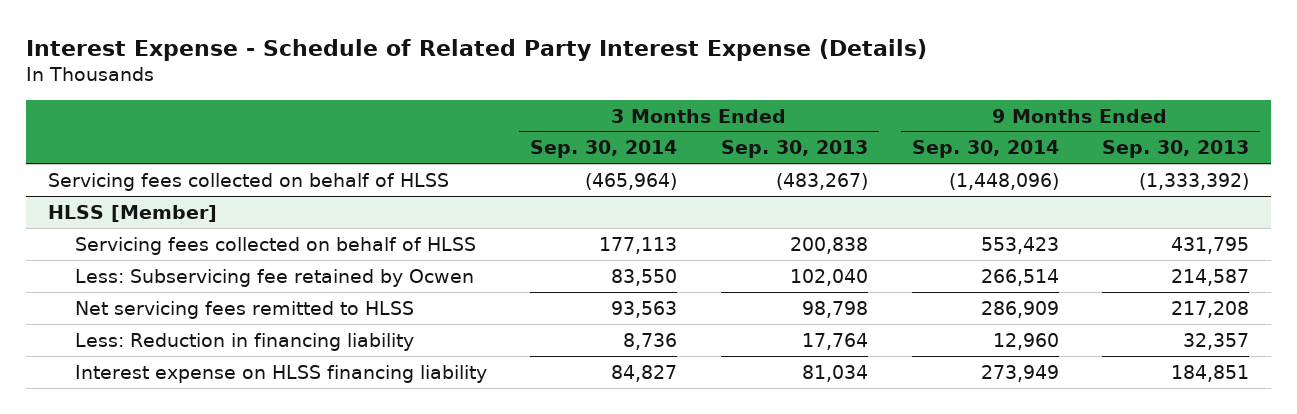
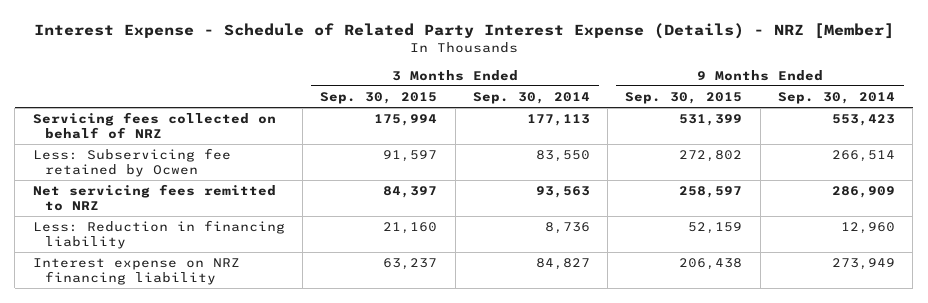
- Interest Expense - Schedule of Related Party Interest Expense (Details)
+ Interest Expense - Schedule of Related Party Interest Expense (Details) - NRZ [Member]
- | 3 Months Ended Sep. 30, 2014 | 3 Months Ended Sep. 30, 2013 | 9 Months Ended Sep. 30, 2014 | 9 Months Ended Sep. 30, 2013
+ | 3 Months Ended Sep. 30, 2015 | 3 Months Ended Sep. 30, 2014 | 9 Months Ended Sep. 30, 2015 | 9 Months Ended Sep. 30, 2014
- Servicing fees collected on behalf of HLSS | (465,964) | (483,267) | (1,448,096) | (1,333,392)
- HLSS [Member]
- Servicing fees collected on behalf of HLSS | 177,113 | 200,838 | 553,423 | 431,795
+ Servicing fees collected on behalf of NRZ | 175,994 | 177,113 | 531,399 | 553,423
- Net servicing fees remitted to HLSS | 93,563 | 98,798 | 286,909 | 217,208
+ Net servicing fees remitted to NRZ | 84,397 | 93,563 | 258,597 | 286,909
- Interest expense on HLSS financing liability | 84,827 | 81,034 | 273,949 | 184,851
+ Interest expense on NRZ financing liability | 63,237 | 84,827 | 206,438 | 273,949

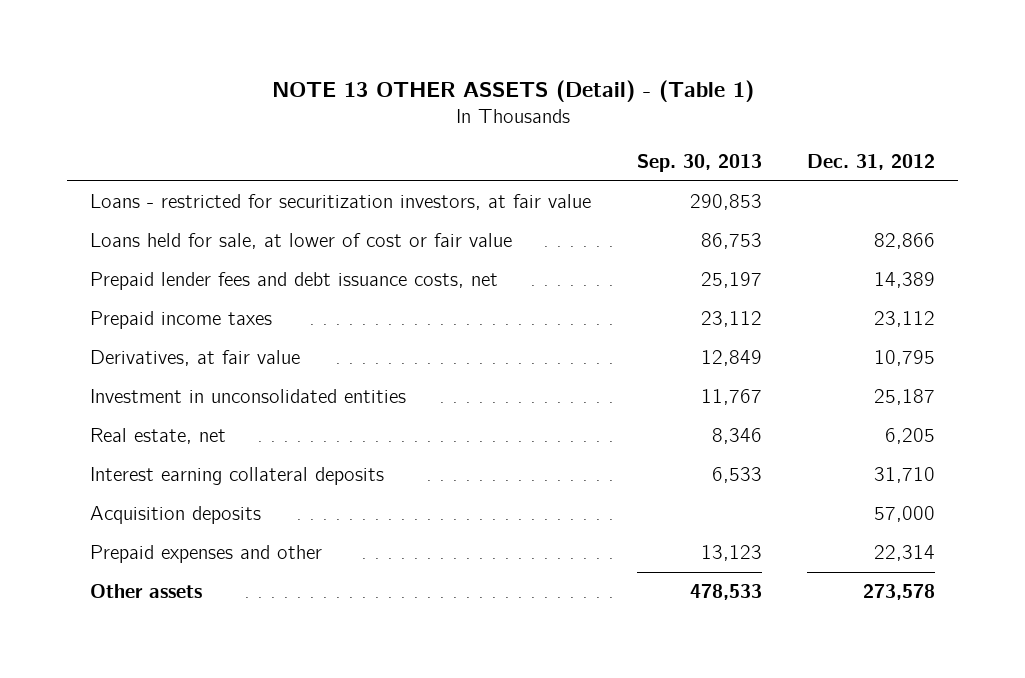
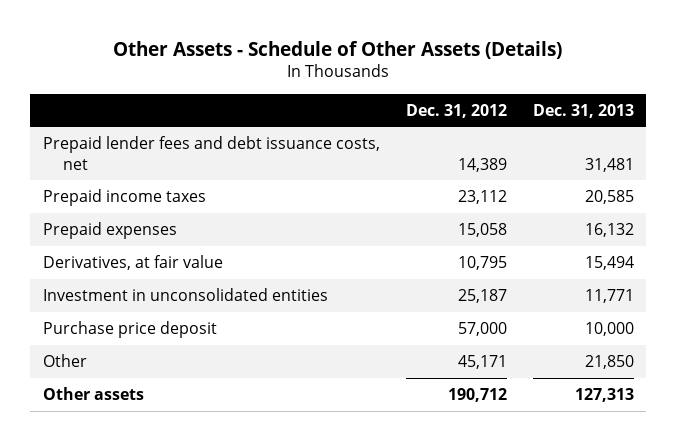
- NOTE 13 OTHER ASSETS (Detail) - (Table 1)
+ Other Assets - Schedule of Other Assets (Details)
- | Sep. 30, 2013 | Dec. 31, 2012
+ | Dec. 31, 2012 | Dec. 31, 2013
- Loans - restricted for securitization investors, at fair value | 290,853 |
- Loans held for sale, at lower of cost or fair value | 86,753 | 82,866
+ Prepaid expenses | 15,058 | 16,132
- Real estate, net | 8,346 | 6,205
- Interest earning collateral deposits | 6,533 | 31,710
- Acquisition deposits | | 57,000
- Prepaid expenses and other | 13,123 | 22,314
- Other assets | 478,533 | 273,578
+ Purchase price deposit | 57,000 | 10,000
+ Other | 45,171 | 21,850
+ Other assets | 190,712 | 127,313

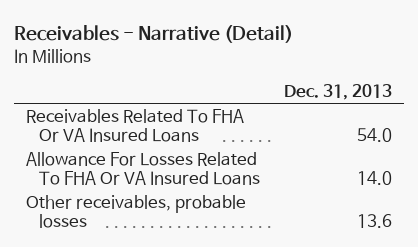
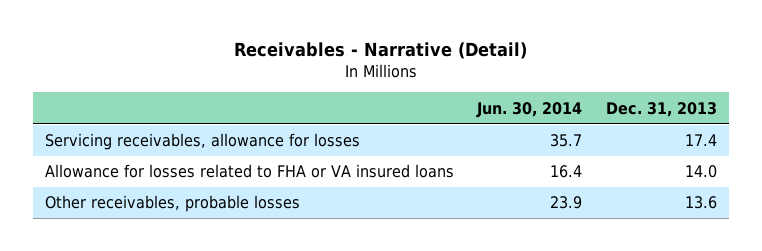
- | Dec. 31, 2013
+ | Jun. 30, 2014 | Dec. 31, 2013
- Receivables Related To FHA Or VA Insured Loans | 54.0
- Allowance For Losses Related To FHA Or VA Insured Loans | 14.0
+ Servicing receivables, allowance for losses | 35.7 | 17.4
+ Allowance for losses related to FHA or VA insured loans | 16.4 | 14.0

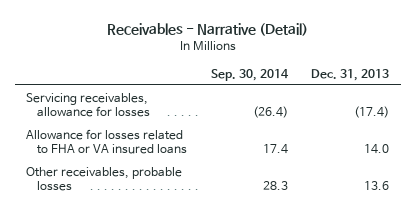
- | Jun. 30, 2014 | Dec. 31, 2013
+ | Sep. 30, 2014 | Dec. 31, 2013
- Servicing receivables, allowance for losses | 35.7 | 17.4
+ Servicing receivables, allowance for losses | (26.4) | (17.4)

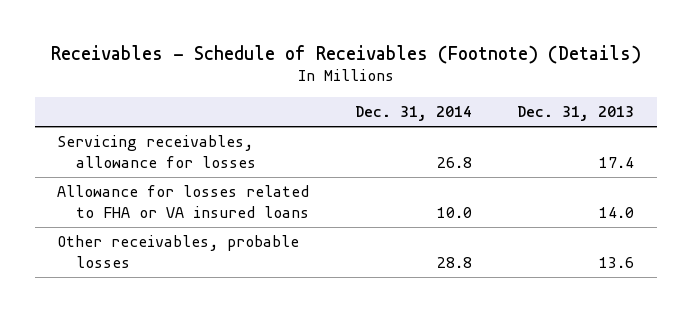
- Receivables - Narrative (Detail)
+ Receivables - Schedule of Receivables (Footnote) (Details)
- | Sep. 30, 2014 | Dec. 31, 2013
+ | Dec. 31, 2014 | Dec. 31, 2013
- Servicing receivables, allowance for losses | (26.4) | (17.4)
+ Servicing receivables, allowance for losses | 26.8 | 17.4

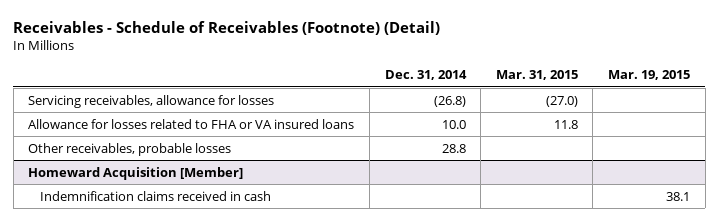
- Receivables - Schedule of Receivables (Footnote) (Details)
+ Receivables - Schedule of Receivables (Footnote) (Detail)
- | Dec. 31, 2014 | Dec. 31, 2013
+ | Dec. 31, 2014 | Mar. 31, 2015 | Mar. 19, 2015
- Servicing receivables, allowance for losses | 26.8 | 17.4
+ Servicing receivables, allowance for losses | (26.8) | (27.0) |
+ Homeward Acquisition [Member]
+ Indemnification claims received in cash | | | 38.1

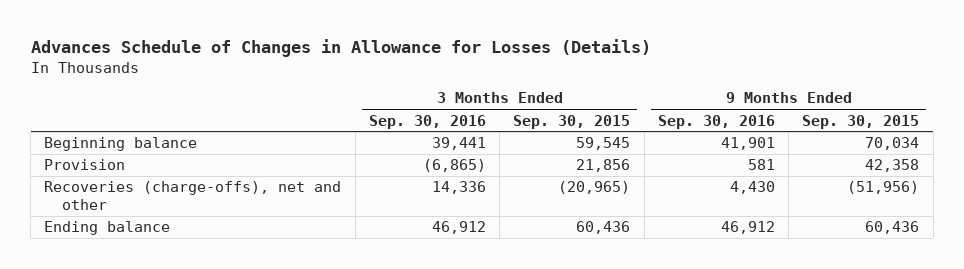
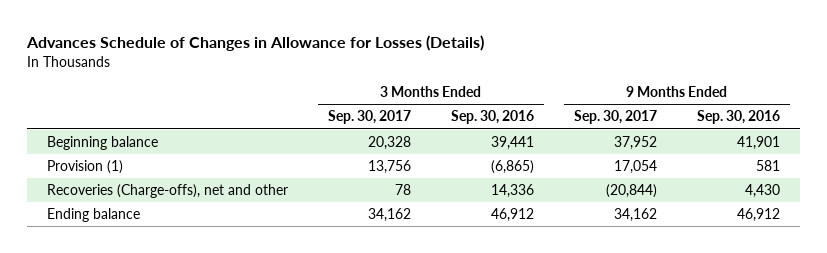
- | 3 Months Ended Sep. 30, 2016 | 3 Months Ended Sep. 30, 2015 | 9 Months Ended Sep. 30, 2016 | 9 Months Ended Sep. 30, 2015
+ | 3 Months Ended Sep. 30, 2017 | 3 Months Ended Sep. 30, 2016 | 9 Months Ended Sep. 30, 2017 | 9 Months Ended Sep. 30, 2016
- Provision | (6,865) | 21,856 | 581 | 42,358
- Recoveries (charge-offs), net and other | 14,336 | (20,965) | 4,430 | (51,956)
+ Provision (1) | 13,756 | (6,865) | 17,054 | 581
+ Recoveries (Charge-offs), net and other | 78 | 14,336 | (20,844) | 4,430

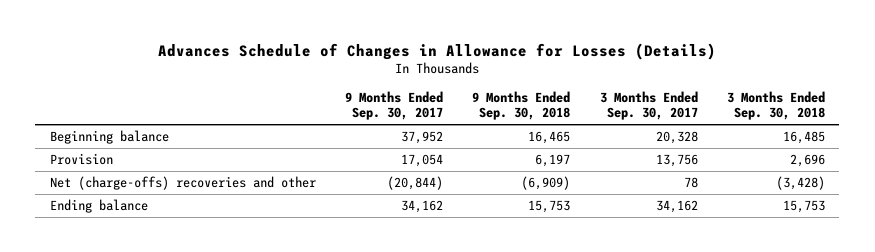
- | 3 Months Ended Sep. 30, 2017 | 3 Months Ended Sep. 30, 2016 | 9 Months Ended Sep. 30, 2017 | 9 Months Ended Sep. 30, 2016
+ | 9 Months Ended Sep. 30, 2017 | 9 Months Ended Sep. 30, 2018 | 3 Months Ended Sep. 30, 2017 | 3 Months Ended Sep. 30, 2018
- Provision (1) | 13,756 | (6,865) | 17,054 | 581
- Recoveries (Charge-offs), net and other | 78 | 14,336 | (20,844) | 4,430
+ Provision | 17,054 | 6,197 | 13,756 | 2,696
+ Net (charge-offs) recoveries and other | (20,844) | (6,909) | 78 | (3,428)

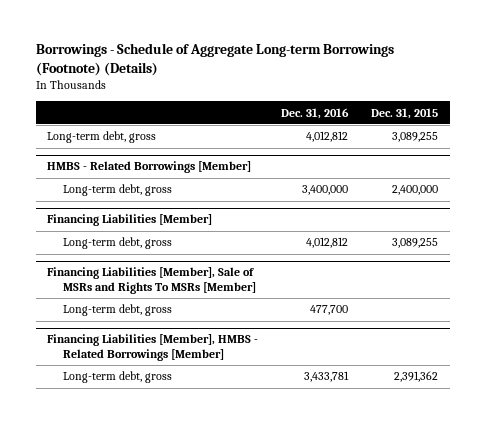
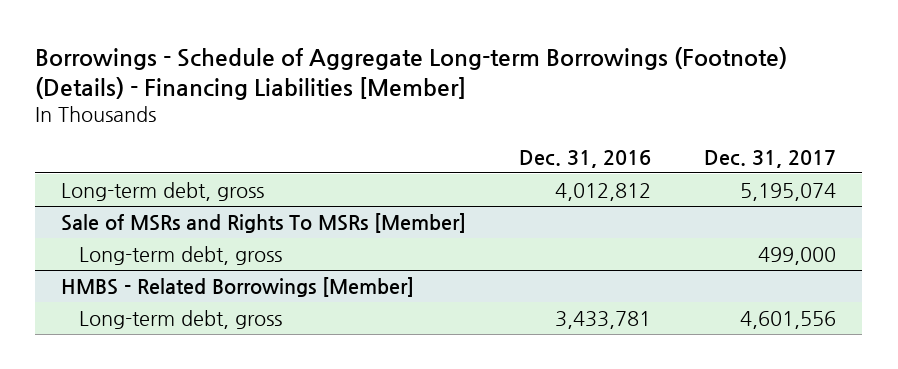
- Borrowings - Schedule of Aggregate Long-term Borrowings (Footnote) (Details)
+ Borrowings - Schedule of Aggregate Long-term Borrowings (Footnote) (Details) - Financing Liabilities [Member]
- | Dec. 31, 2016 | Dec. 31, 2015
+ | Dec. 31, 2016 | Dec. 31, 2017
+ Sale of MSRs and Rights To MSRs [Member]
+ Long-term debt, gross | | 499,000
@ HMBS - Related Borrowings [Member]
- Long-term debt, gross | 3,400,000 | 2,400,000
- Financing Liabilities [Member]
- Long-term debt, gross | 4,012,812 | 3,089,255
- Financing Liabilities [Member], Sale of MSRs and Rights To MSRs [Member]
- Long-term debt, gross | 477,700 |
- Financing Liabilities [Member], HMBS - Related Borrowings [Member]

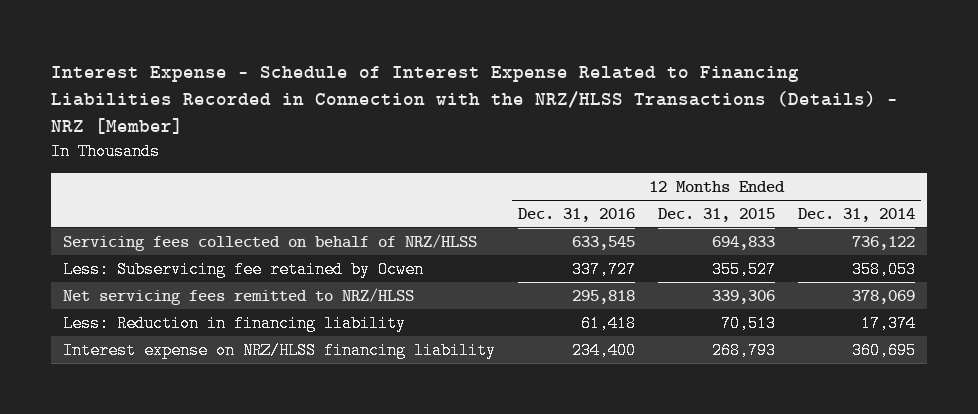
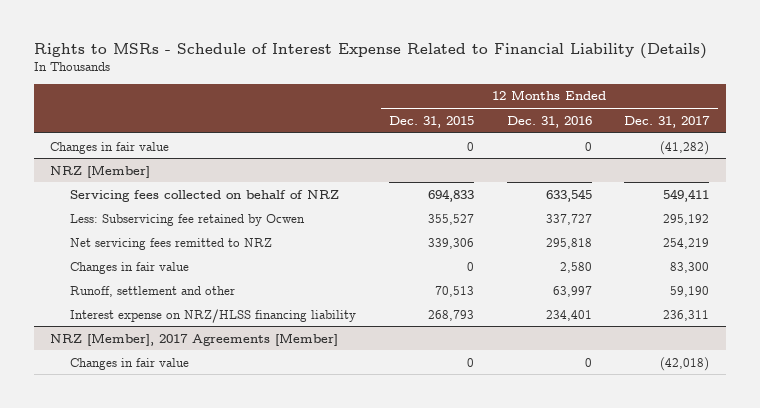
- Interest Expense - Schedule of Interest Expense Related to Financing Liabilities Recorded in Connection with the NRZ/HLSS Transactions (Details) - NRZ [Member]
+ Rights to MSRs - Schedule of Interest Expense Related to Financial Liability (Details)
- | 12 Months Ended Dec. 31, 2016 | 12 Months Ended Dec. 31, 2015 | 12 Months Ended Dec. 31, 2014
+ | 12 Months Ended Dec. 31, 2015 | 12 Months Ended Dec. 31, 2016 | 12 Months Ended Dec. 31, 2017
- Servicing fees collected on behalf of NRZ/HLSS | 633,545 | 694,833 | 736,122
+ Changes in fair value | 0 | 0 | (41,282)
+ NRZ [Member]
+ Servicing fees collected on behalf of NRZ | 694,833 | 633,545 | 549,411
- Net servicing fees remitted to NRZ/HLSS | 295,818 | 339,306 | 378,069
- Less: Reduction in financing liability | 61,418 | 70,513 | 17,374
- Interest expense on NRZ/HLSS financing liability | 234,400 | 268,793 | 360,695
+ Net servicing fees remitted to NRZ | 339,306 | 295,818 | 254,219
+ Changes in fair value | 0 | 2,580 | 83,300
+ Runoff, settlement and other | 70,513 | 63,997 | 59,190
+ Interest expense on NRZ/HLSS financing liability | 268,793 | 234,401 | 236,311
+ NRZ [Member], 2017 Agreements [Member]
+ Changes in fair value | 0 | 0 | (42,018)

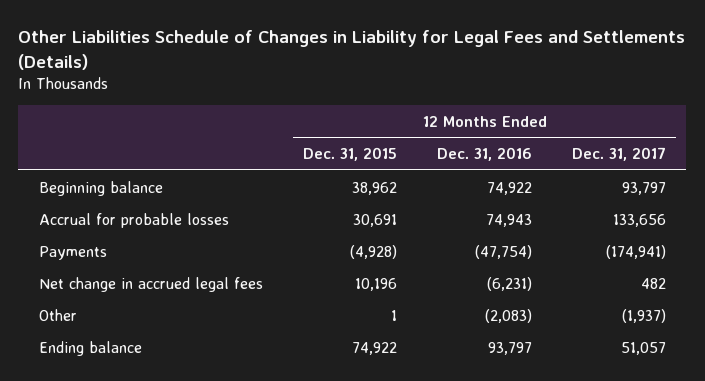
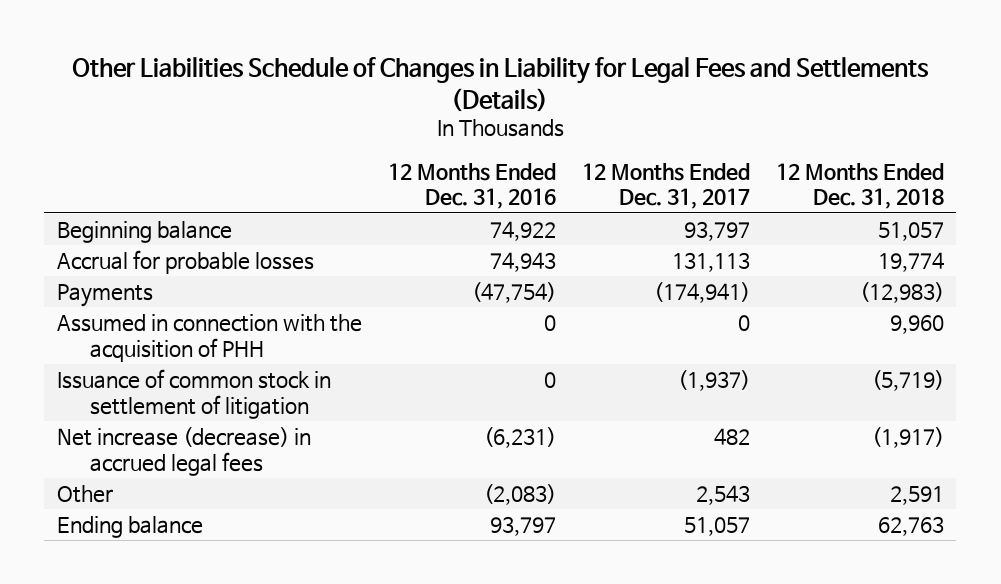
- | 12 Months Ended Dec. 31, 2015 | 12 Months Ended Dec. 31, 2016 | 12 Months Ended Dec. 31, 2017
+ | 12 Months Ended Dec. 31, 2016 | 12 Months Ended Dec. 31, 2017 | 12 Months Ended Dec. 31, 2018
- Accrual for probable losses | 30,691 | 74,943 | 133,656
+ Accrual for probable losses | 74,943 | 131,113 | 19,774
- Net change in accrued legal fees | 10,196 | (6,231) | 482
- Other | 1 | (2,083) | (1,937)
+ Assumed in connection with the acquisition of PHH | 0 | 0 | 9,960
+ Issuance of common stock in settlement of litigation | 0 | (1,937) | (5,719)
+ Net increase (decrease) in accrued legal fees | (6,231) | 482 | (1,917)
+ Other | (2,083) | 2,543 | 2,591

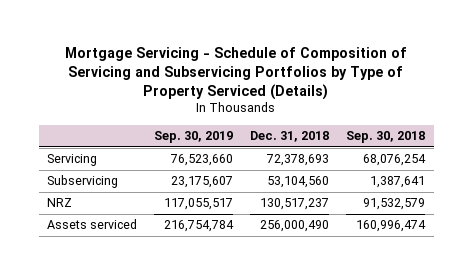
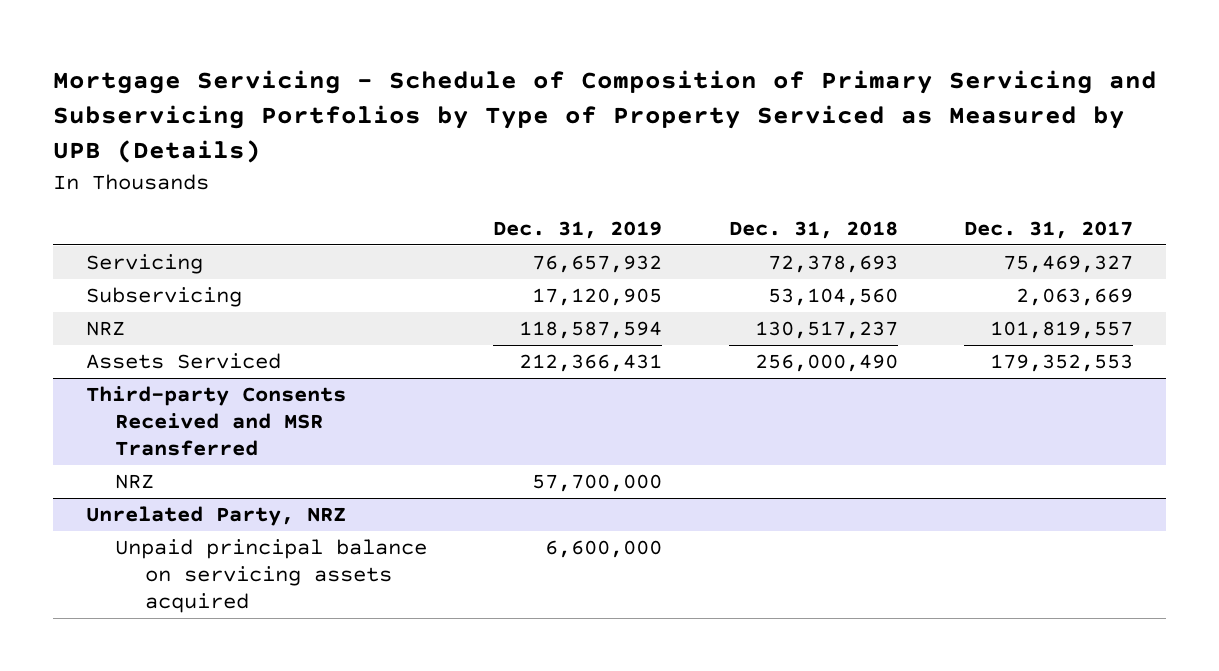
- Mortgage Servicing - Schedule of Composition of Servicing and Subservicing Portfolios by Type of Property Serviced (Details)
+ Mortgage Servicing - Schedule of Composition of Primary Servicing and Subservicing Portfolios by Type of Property Serviced as Measured by UPB (Details)
- | Sep. 30, 2019 | Dec. 31, 2018 | Sep. 30, 2018
+ | Dec. 31, 2019 | Dec. 31, 2018 | Dec. 31, 2017
- Assets serviced | 216,754,784 | 256,000,490 | 160,996,474
+ Assets Serviced | 212,366,431 | 256,000,490 | 179,352,553
+ Third-party Consents Received and MSR Transferred
+ NRZ | 57,700,000 | |
+ Unrelated Party, NRZ
+ Unpaid principal balance on servicing assets acquired | 6,600,000 | |

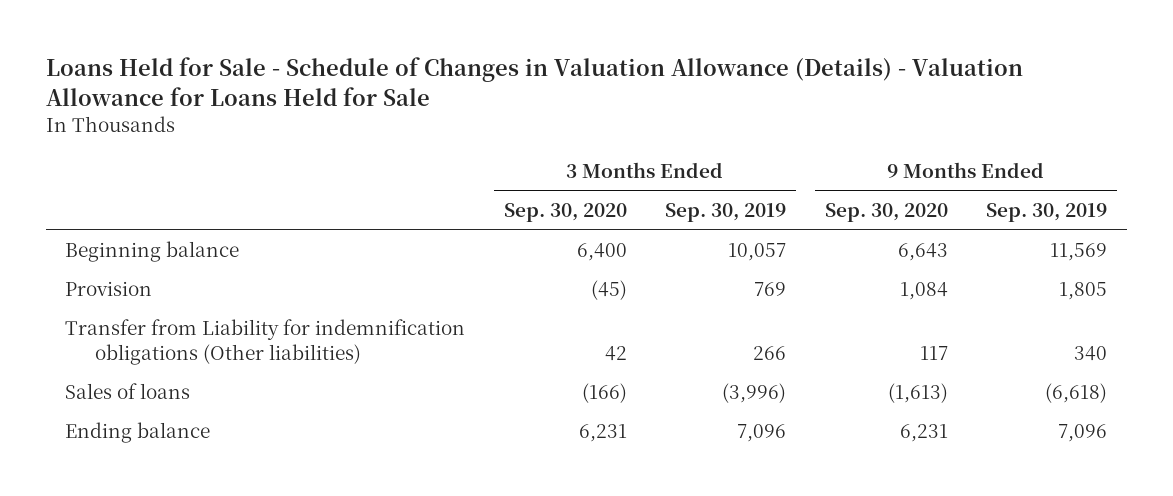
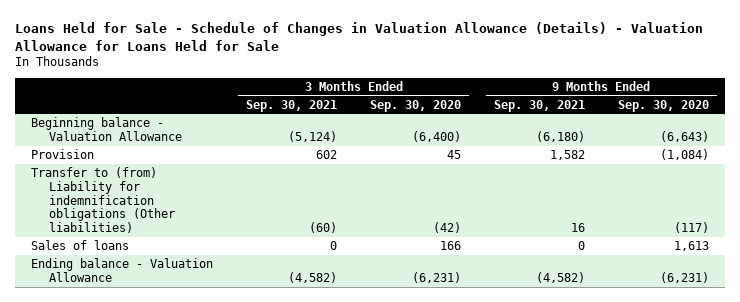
- | 3 Months Ended Sep. 30, 2020 | 3 Months Ended Sep. 30, 2019 | 9 Months Ended Sep. 30, 2020 | 9 Months Ended Sep. 30, 2019
+ | 3 Months Ended Sep. 30, 2021 | 3 Months Ended Sep. 30, 2020 | 9 Months Ended Sep. 30, 2021 | 9 Months Ended Sep. 30, 2020
- Beginning balance | 6,400 | 10,057 | 6,643 | 11,569
- Provision | (45) | 769 | 1,084 | 1,805
- Transfer from Liability for indemnification obligations (Other liabilities) | 42 | 266 | 117 | 340
- Sales of loans | (166) | (3,996) | (1,613) | (6,618)
- Ending balance | 6,231 | 7,096 | 6,231 | 7,096
+ Beginning balance - Valuation Allowance | (5,124) | (6,400) | (6,180) | (6,643)
+ Provision | 602 | 45 | 1,582 | (1,084)
+ Transfer to (from) Liability for indemnification obligations (Other liabilities) | (60) | (42) | 16 | (117)
+ Sales of loans | 0 | 166 | 0 | 1,613
+ Ending balance - Valuation Allowance | (4,582) | (6,231) | (4,582) | (6,231)

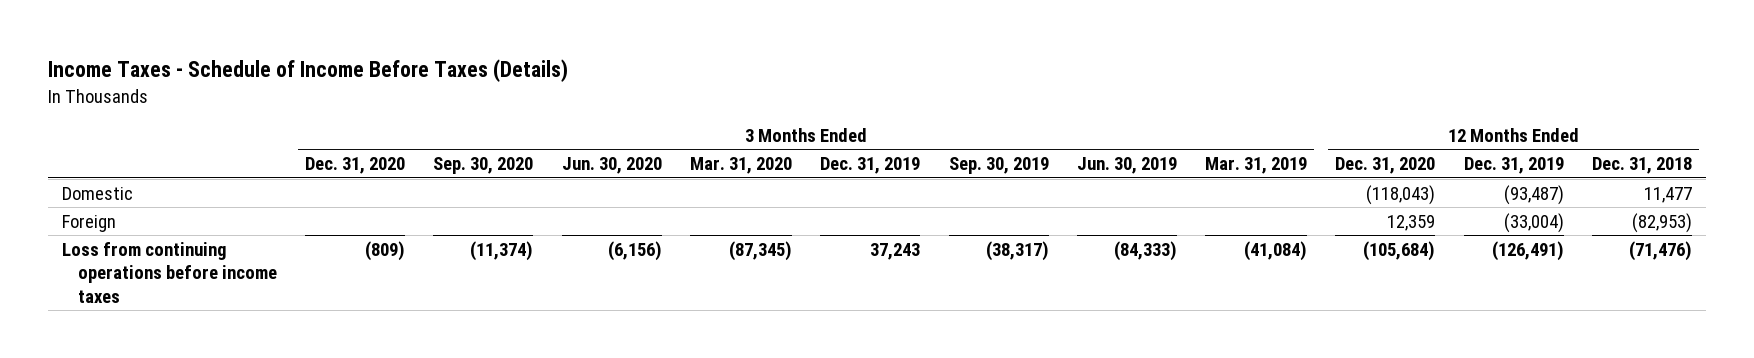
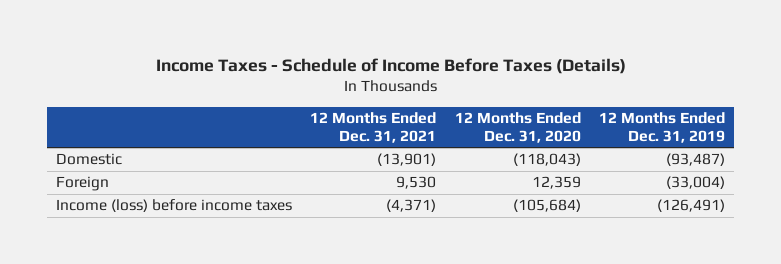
- | 3 Months Ended Dec. 31, 2020 | 3 Months Ended Sep. 30, 2020 | 3 Months Ended Jun. 30, 2020 | 3 Months Ended Mar. 31, 2020 | 3 Months Ended Dec. 31, 2019 | 3 Months Ended Sep. 30, 2019 | 3 Months Ended Jun. 30, 2019 | 3 Months Ended Mar. 31, 2019 | 12 Months Ended Dec. 31, 2020 | 12 Months Ended Dec. 31, 2019 | 12 Months Ended Dec. 31, 2018
+ | 12 Months Ended Dec. 31, 2021 | 12 Months Ended Dec. 31, 2020 | 12 Months Ended Dec. 31, 2019
- Loss from continuing operations before income taxes | (809) | (11,374) | (6,156) | (87,345) | 37,243 | (38,317) | (84,333) | (41,084) | (105,684) | (126,491) | (71,476)
+ Income (loss) before income taxes | (4,371) | (105,684) | (126,491)

